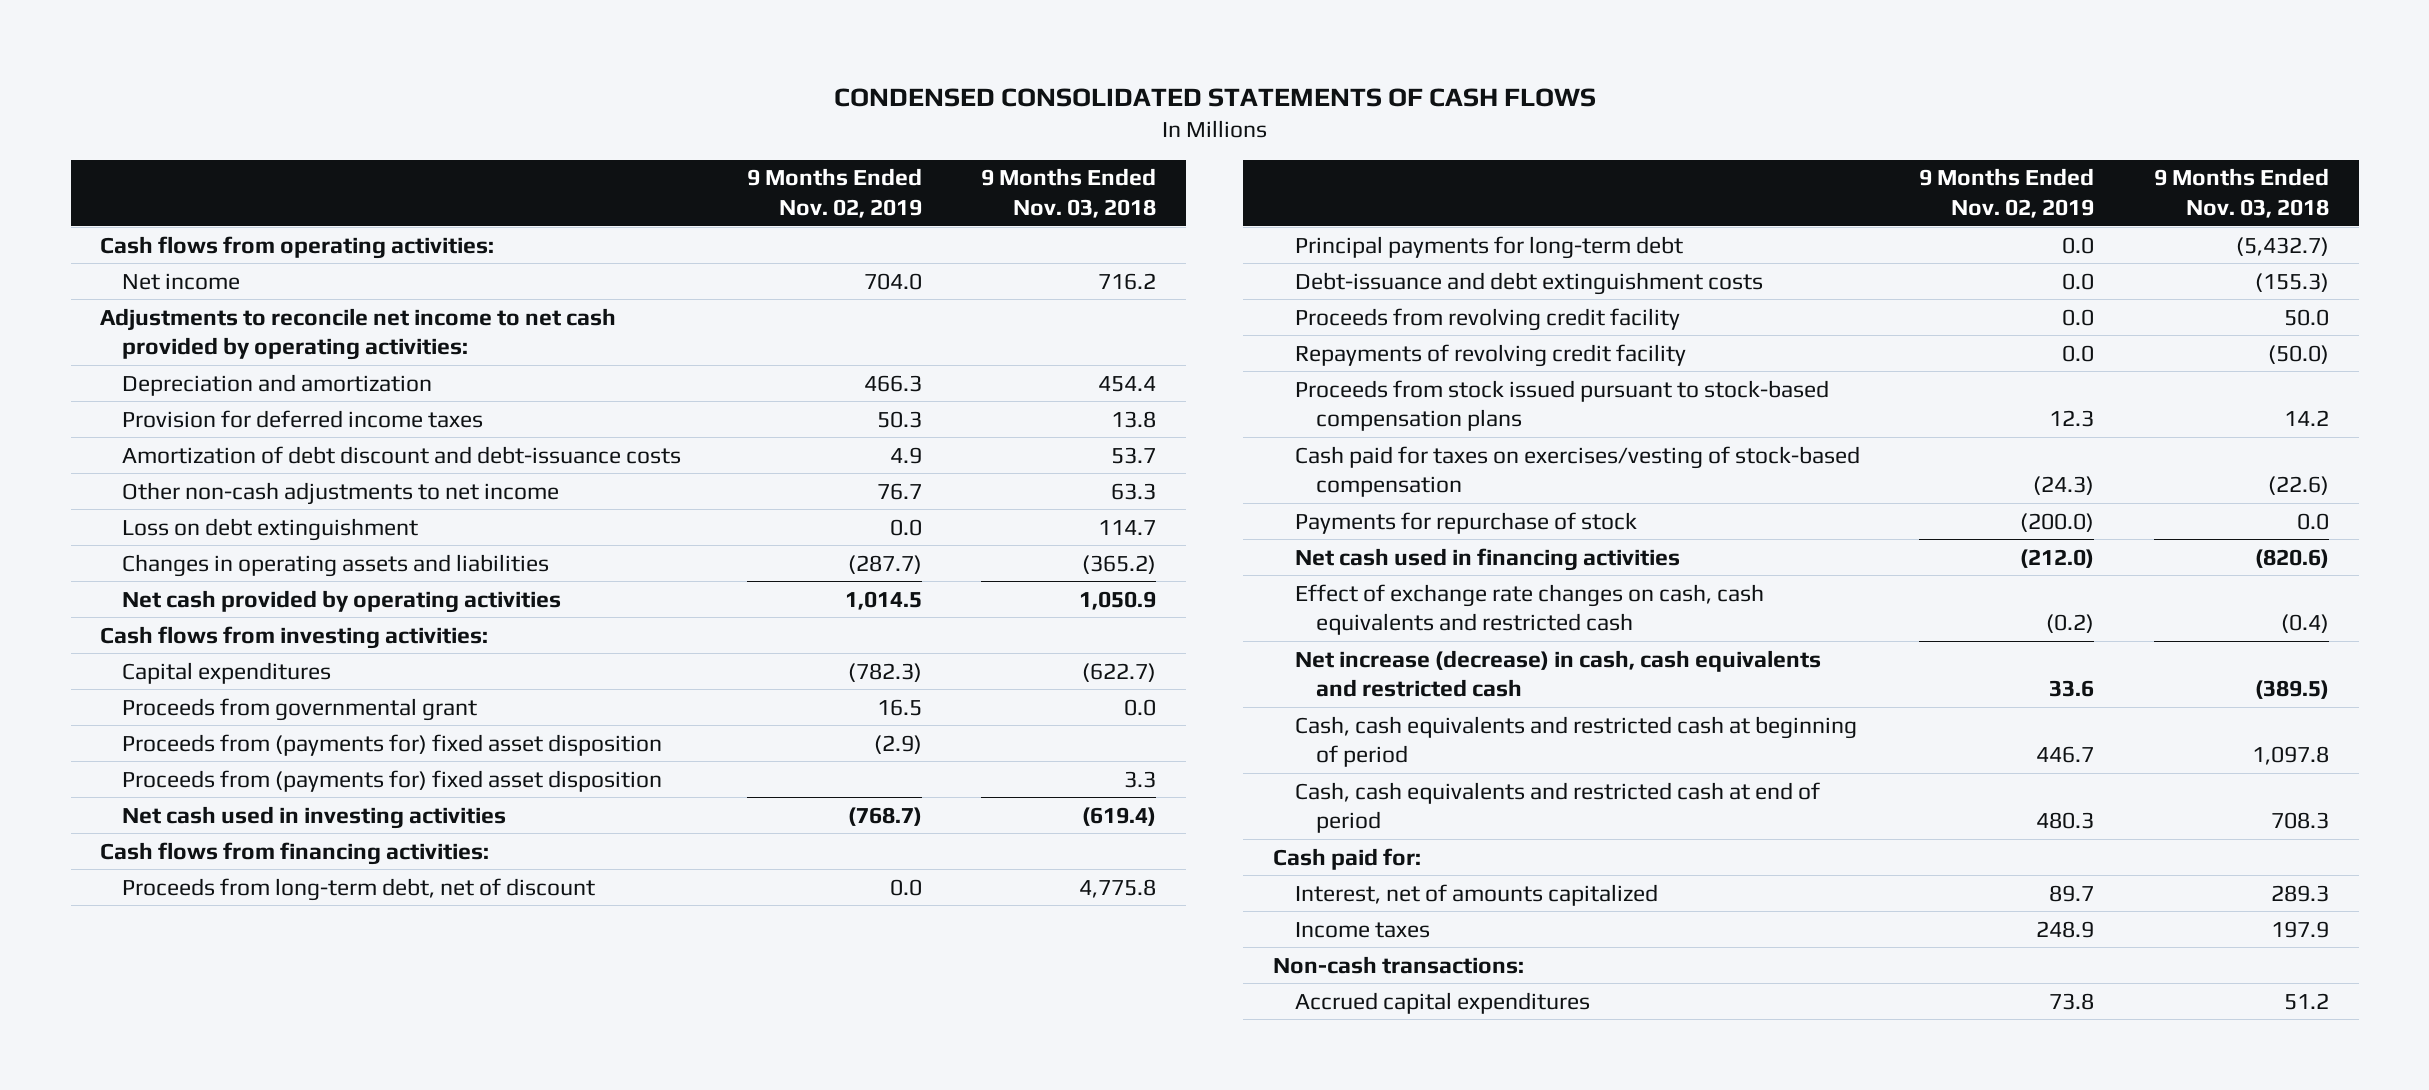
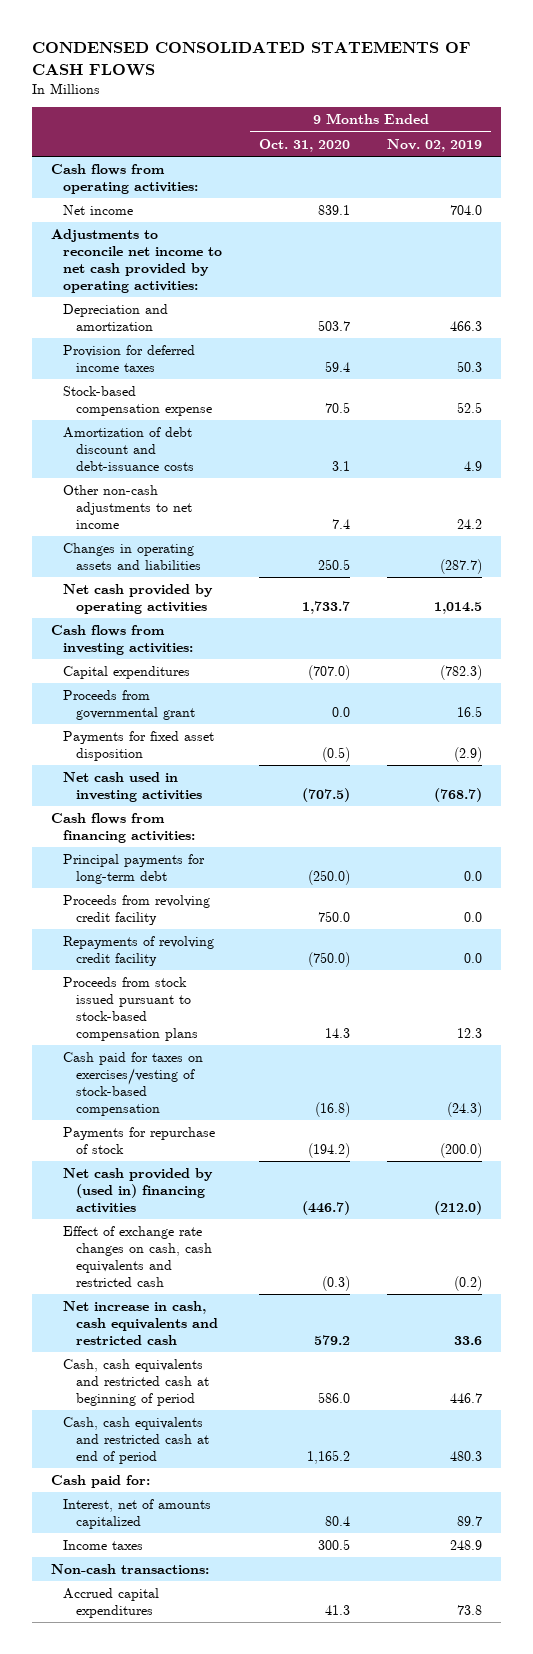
- | 9 Months Ended Nov. 02, 2019 | 9 Months Ended Nov. 03, 2018
+ | 9 Months Ended Oct. 31, 2020 | 9 Months Ended Nov. 02, 2019
+ Stock-based compensation expense | 70.5 | 52.5
- Other non-cash adjustments to net income | 76.7 | 63.3
- Loss on debt extinguishment | 0.0 | 114.7
+ Other non-cash adjustments to net income | 7.4 | 24.2
- Proceeds from (payments for) fixed asset disposition | (2.9) |
- Proceeds from (payments for) fixed asset disposition | | 3.3
+ Payments for fixed asset disposition | (0.5) | (2.9)
- Proceeds from long-term debt, net of discount | 0.0 | 4,775.8
- Debt-issuance and debt extinguishment costs | 0.0 | (155.3)
- Net cash used in financing activities | (212.0) | (820.6)
+ Net cash provided by (used in) financing activities | (446.7) | (212.0)
- Net increase (decrease) in cash, cash equivalents and restricted cash | 33.6 | (389.5)
+ Net increase in cash, cash equivalents and restricted cash | 579.2 | 33.6

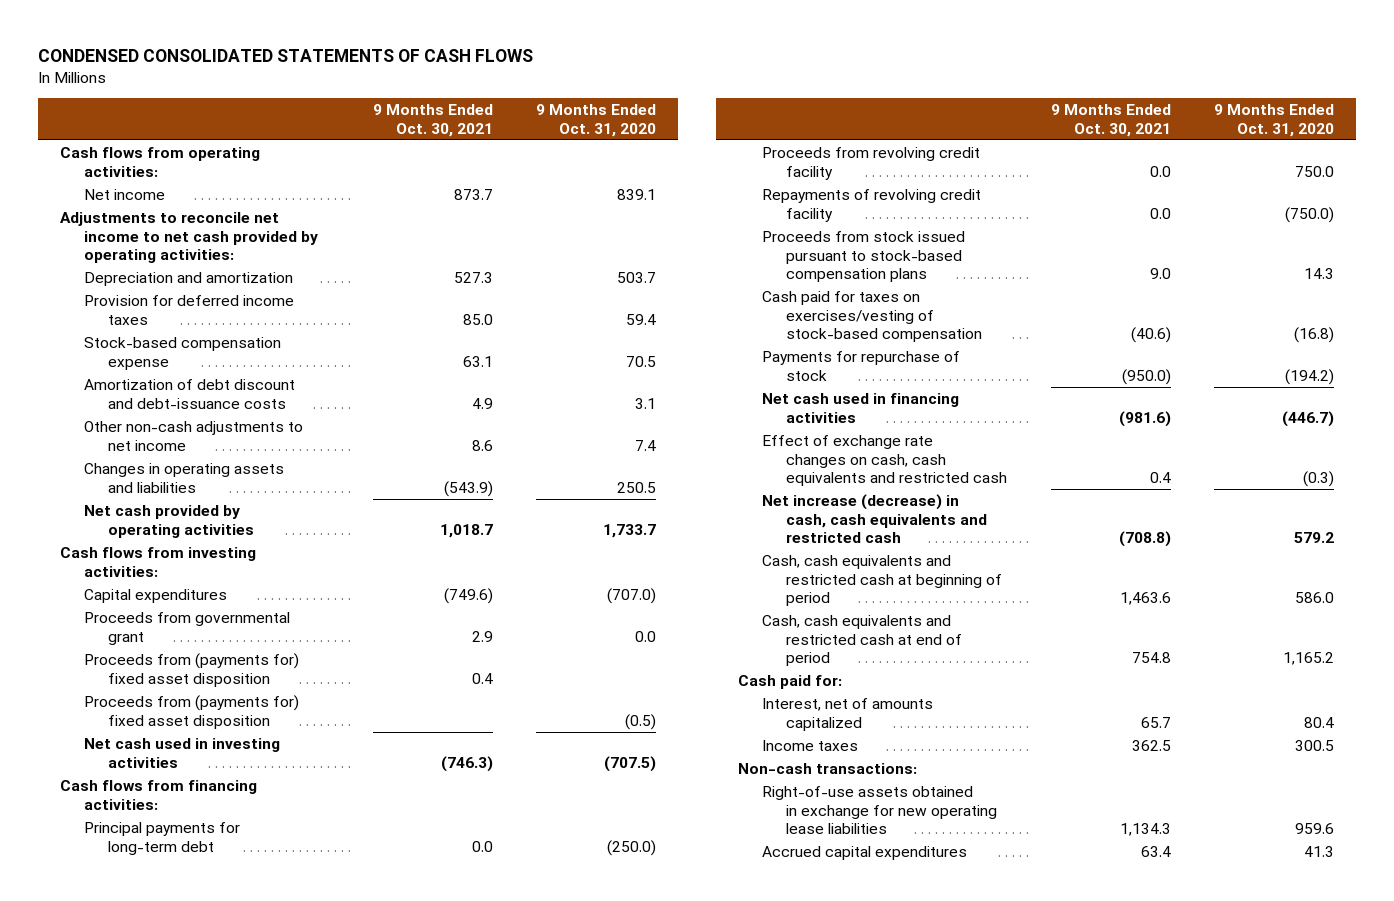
- | 9 Months Ended Oct. 31, 2020 | 9 Months Ended Nov. 02, 2019
+ | 9 Months Ended Oct. 30, 2021 | 9 Months Ended Oct. 31, 2020
- Payments for fixed asset disposition | (0.5) | (2.9)
+ Proceeds from (payments for) fixed asset disposition | 0.4 |
+ Proceeds from (payments for) fixed asset disposition | | (0.5)
- Net cash provided by (used in) financing activities | (446.7) | (212.0)
+ Net cash used in financing activities | (981.6) | (446.7)
- Net increase in cash, cash equivalents and restricted cash | 579.2 | 33.6
+ Net increase (decrease) in cash, cash equivalents and restricted cash | (708.8) | 579.2
+ Right-of-use assets obtained in exchange for new operating lease liabilities | 1,134.3 | 959.6

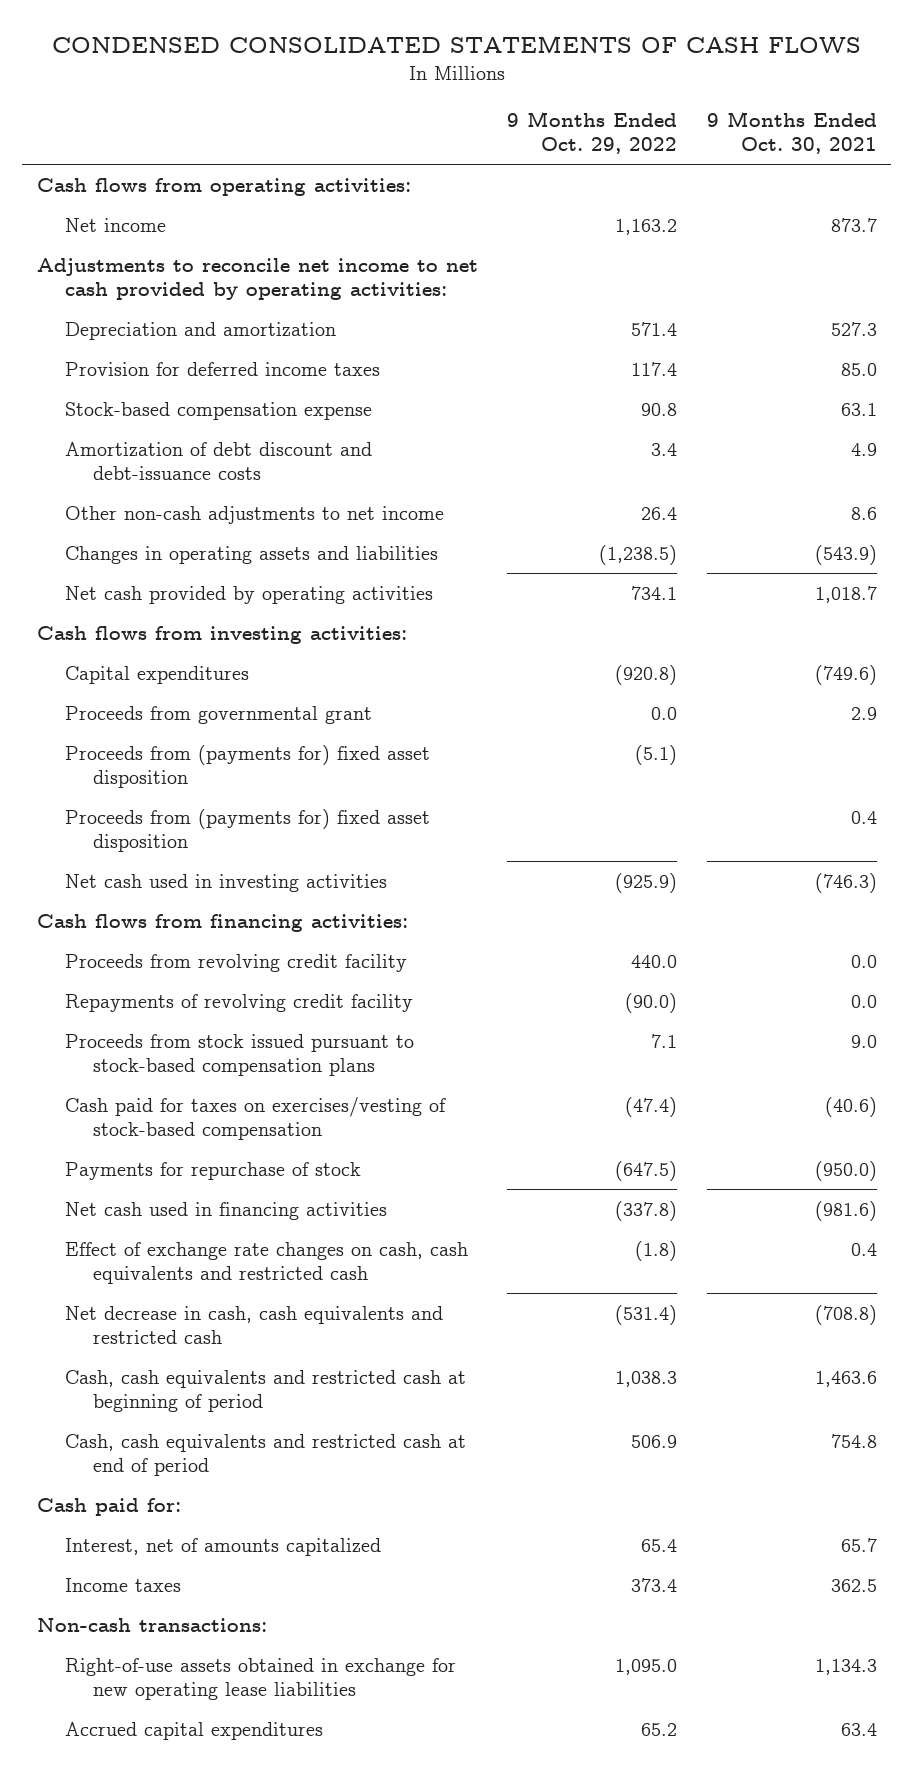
- | 9 Months Ended Oct. 30, 2021 | 9 Months Ended Oct. 31, 2020
+ | 9 Months Ended Oct. 29, 2022 | 9 Months Ended Oct. 30, 2021
moved down: Proceeds from (payments for) fixed asset disposition | | 0.4
- Principal payments for long-term debt | 0.0 | (250.0)
- Net increase (decrease) in cash, cash equivalents and restricted cash | (708.8) | 579.2
+ Net decrease in cash, cash equivalents and restricted cash | (531.4) | (708.8)

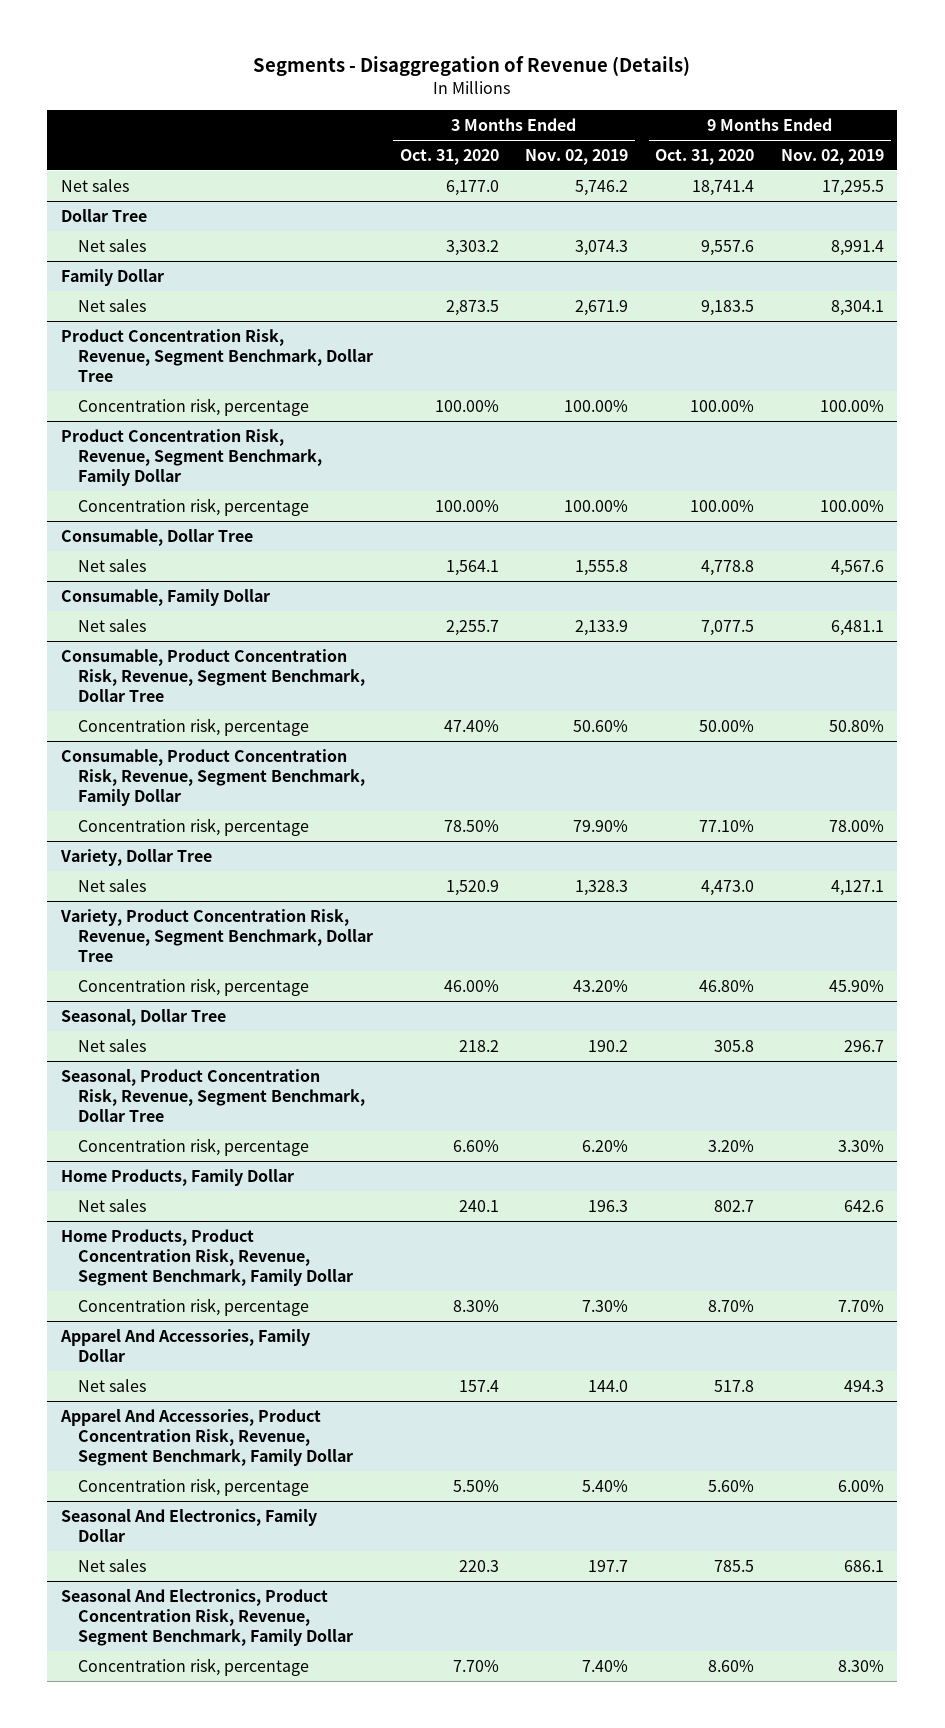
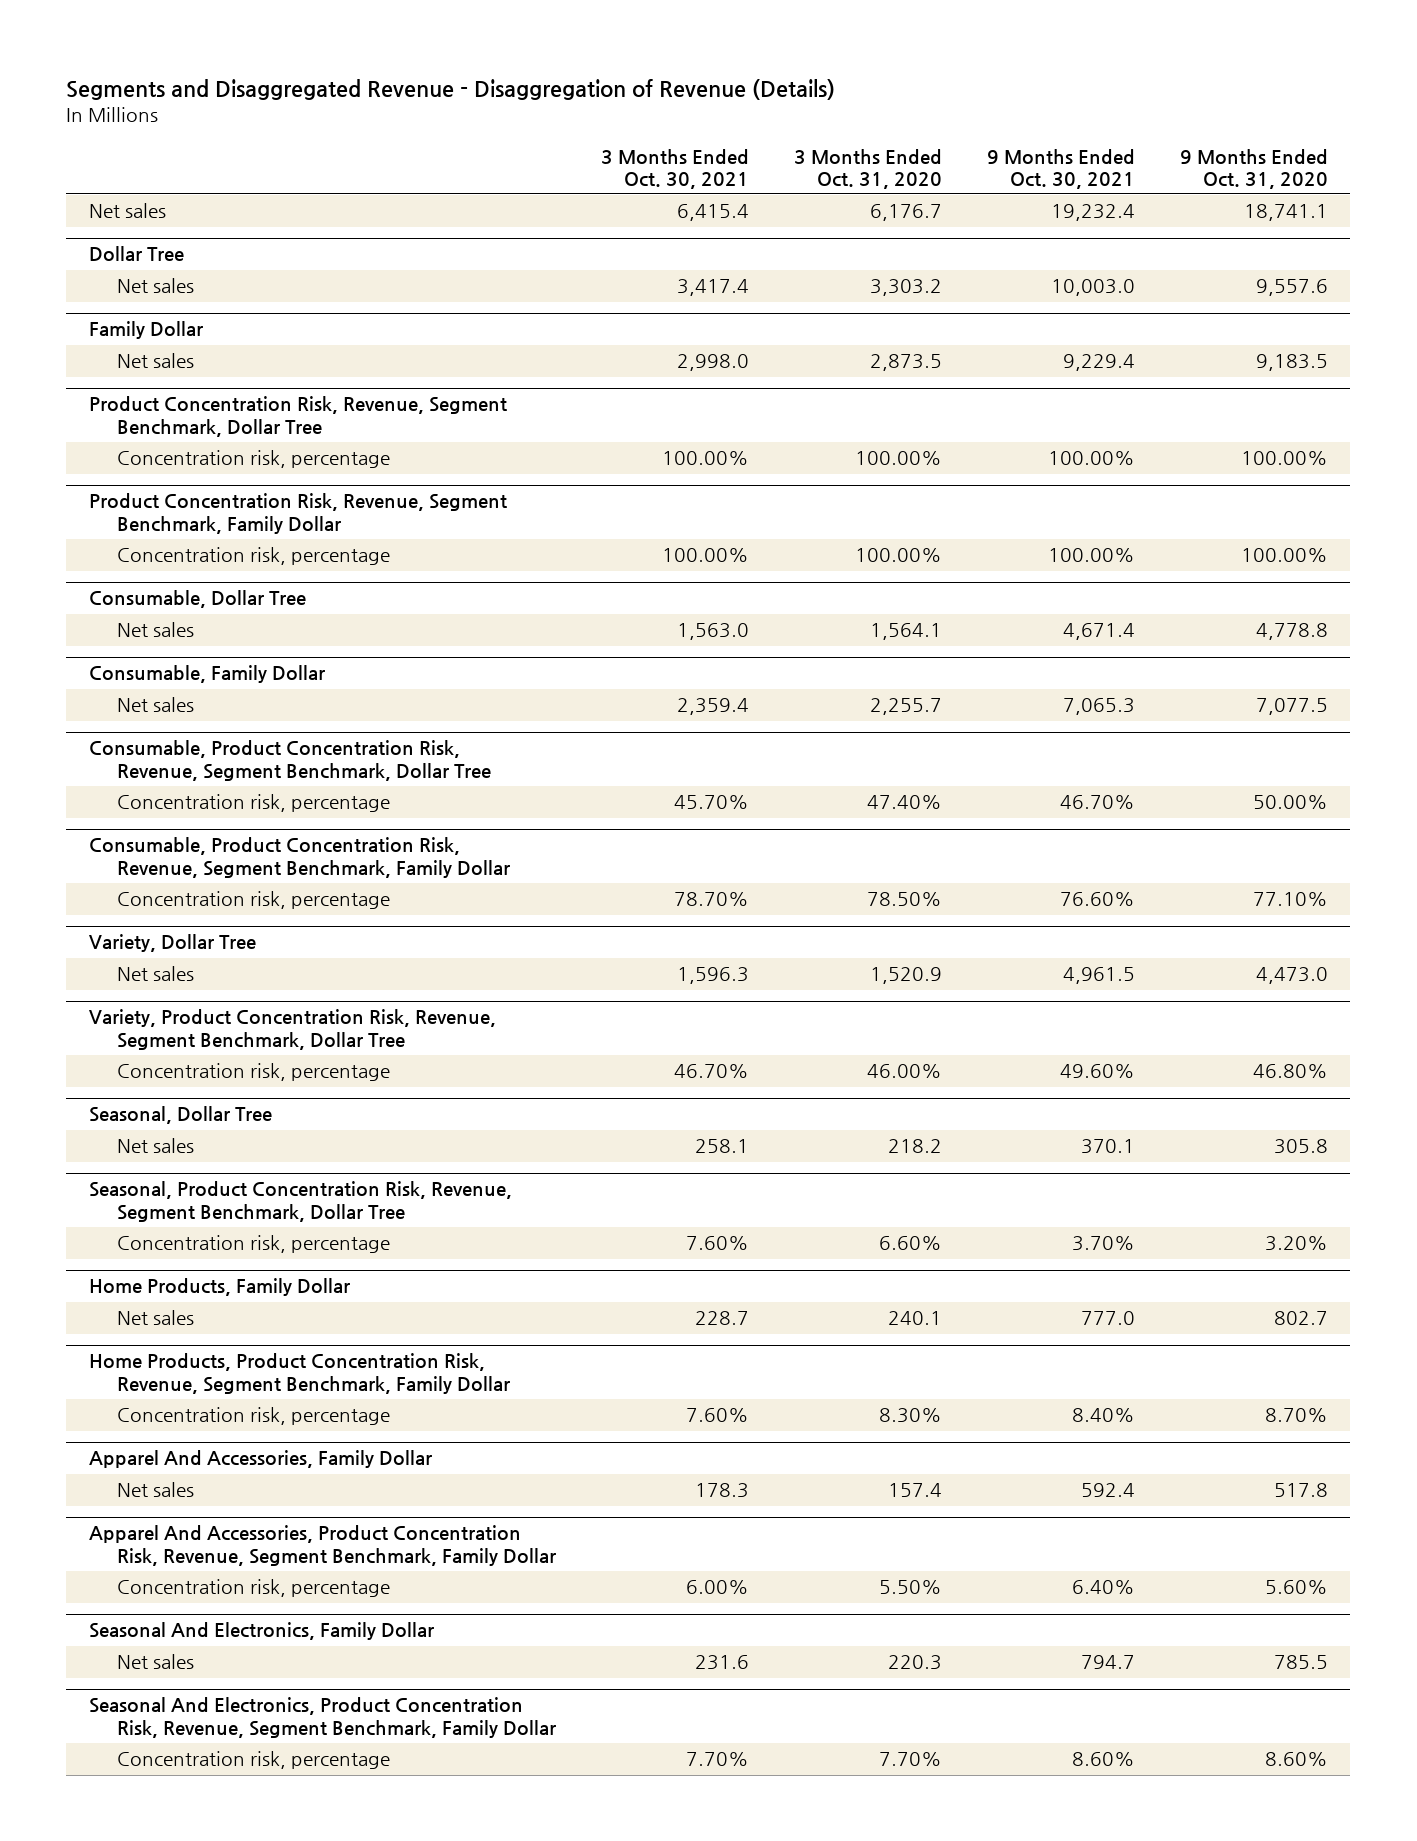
- Segments - Disaggregation of Revenue (Details)
+ Segments and Disaggregated Revenue - Disaggregation of Revenue (Details)
- | 3 Months Ended Oct. 31, 2020 | 3 Months Ended Nov. 02, 2019 | 9 Months Ended Oct. 31, 2020 | 9 Months Ended Nov. 02, 2019
+ | 3 Months Ended Oct. 30, 2021 | 3 Months Ended Oct. 31, 2020 | 9 Months Ended Oct. 30, 2021 | 9 Months Ended Oct. 31, 2020
- Net sales | 6,177.0 | 5,746.2 | 18,741.4 | 17,295.5
+ Net sales | 6,415.4 | 6,176.7 | 19,232.4 | 18,741.1

